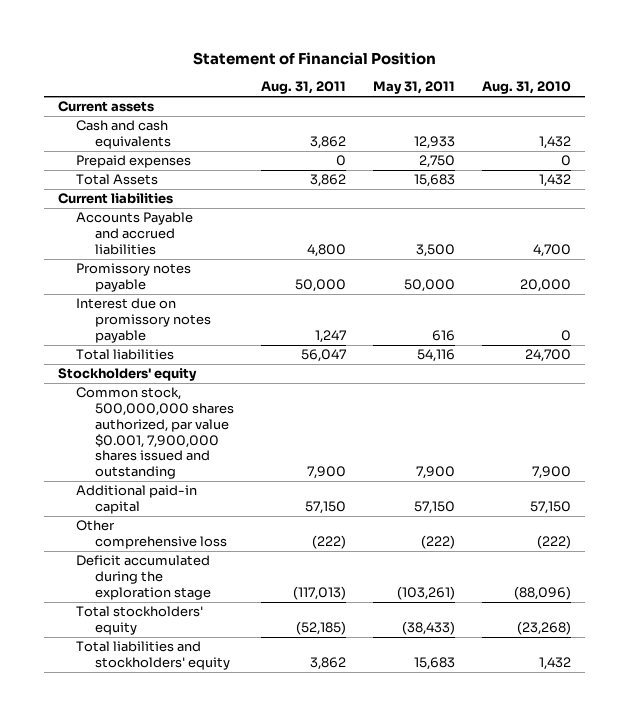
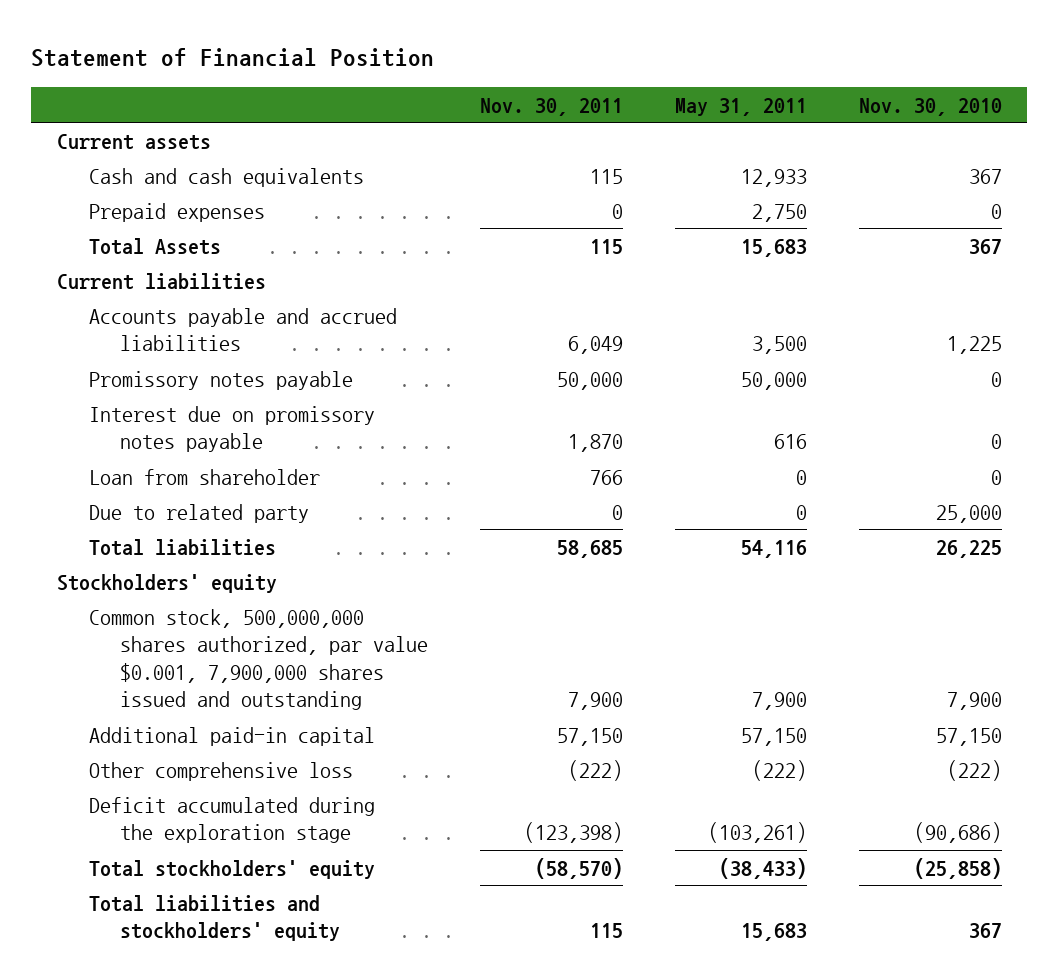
- | Aug. 31, 2011 | May 31, 2011 | Aug. 31, 2010
+ | Nov. 30, 2011 | May 31, 2011 | Nov. 30, 2010
- Accounts Payable and accrued liabilities | 4,800 | 3,500 | 4,700
+ Accounts payable and accrued liabilities | 6,049 | 3,500 | 1,225
+ Loan from shareholder | 766 | 0 | 0
+ Due to related party | 0 | 0 | 25,000

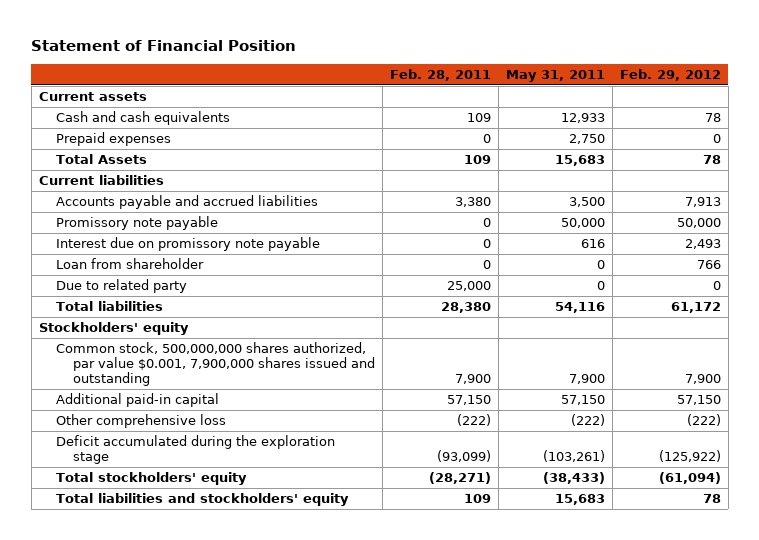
- | Nov. 30, 2011 | May 31, 2011 | Nov. 30, 2010
+ | Feb. 28, 2011 | May 31, 2011 | Feb. 29, 2012
- Promissory notes payable | 50,000 | 50,000 | 0
- Interest due on promissory notes payable | 1,870 | 616 | 0
+ Promissory note payable | 0 | 50,000 | 50,000
+ Interest due on promissory note payable | 0 | 616 | 2,493

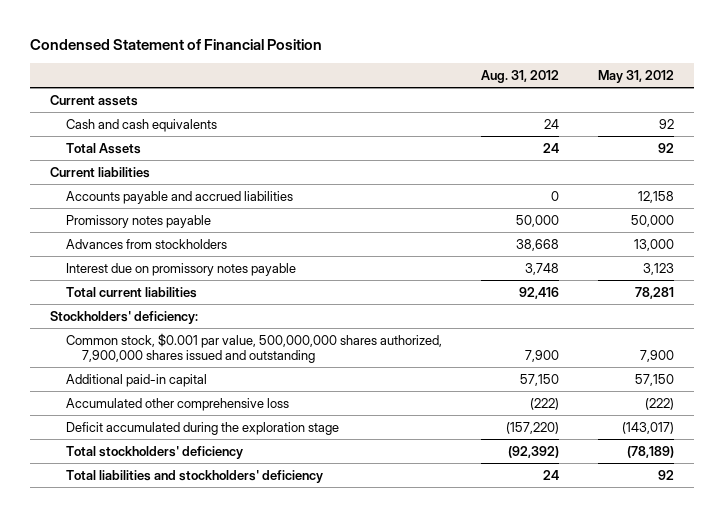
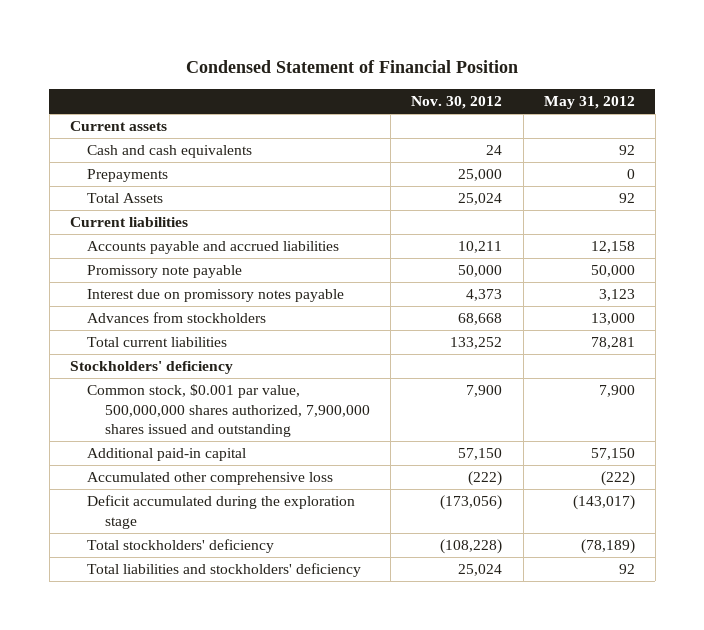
- | Aug. 31, 2012 | May 31, 2012
+ | Nov. 30, 2012 | May 31, 2012
+ Prepayments | 25,000 | 0
- Promissory notes payable | 50,000 | 50,000
+ Promissory note payable | 50,000 | 50,000
moved down: Advances from stockholders | 68,668 | 13,000
- Stockholders' deficiency:
+ Stockholders' deficiency

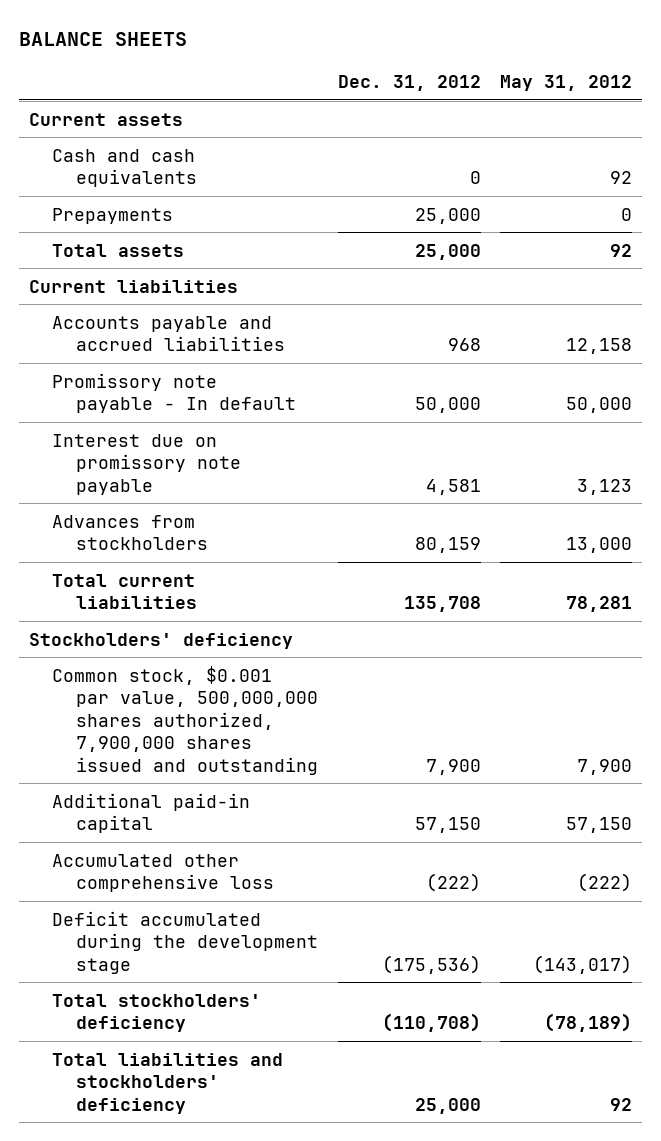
- Condensed Statement of Financial Position
+ BALANCE SHEETS
- | Nov. 30, 2012 | May 31, 2012
+ | Dec. 31, 2012 | May 31, 2012
- Total Assets | 25,024 | 92
+ Total assets | 25,000 | 92
- Promissory note payable | 50,000 | 50,000
- Interest due on promissory notes payable | 4,373 | 3,123
+ Promissory note payable - In default | 50,000 | 50,000
+ Interest due on promissory note payable | 4,581 | 3,123
- Deficit accumulated during the exploration stage | (173,056) | (143,017)
+ Deficit accumulated during the development stage | (175,536) | (143,017)

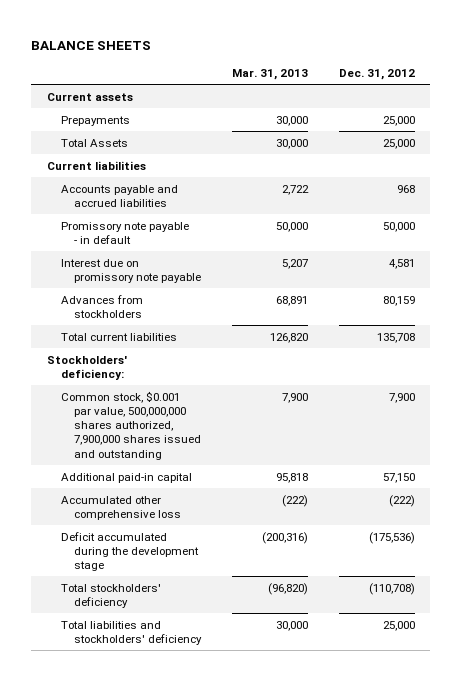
- | Dec. 31, 2012 | May 31, 2012
+ | Mar. 31, 2013 | Dec. 31, 2012
- Cash and cash equivalents | 0 | 92
- Total assets | 25,000 | 92
+ Total Assets | 30,000 | 25,000
- Promissory note payable - In default | 50,000 | 50,000
+ Promissory note payable - in default | 50,000 | 50,000
- Stockholders' deficiency
+ Stockholders' deficiency:

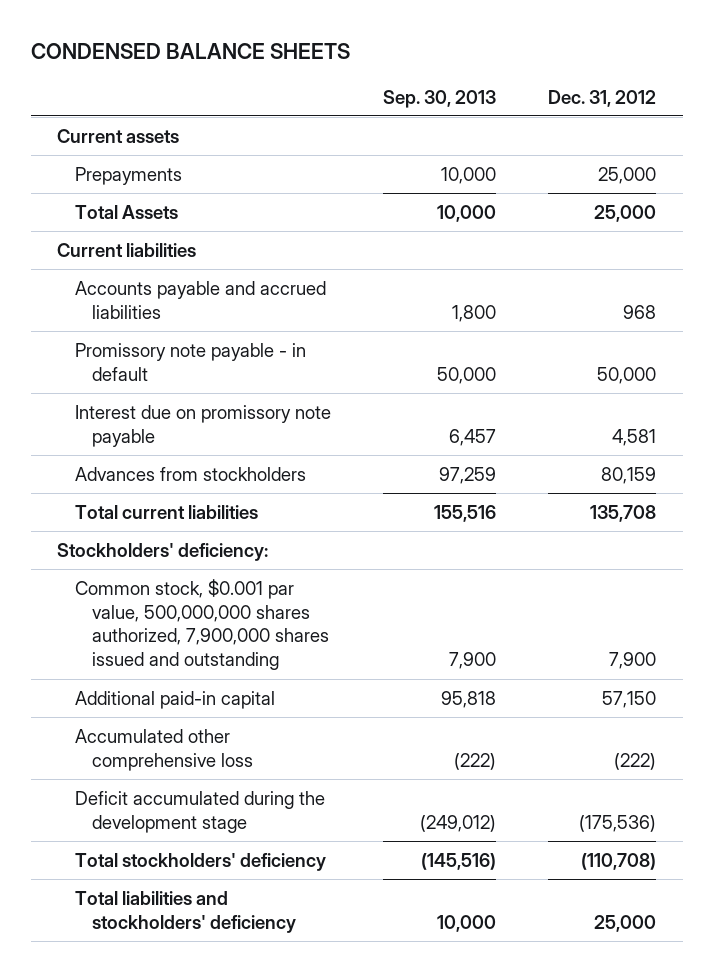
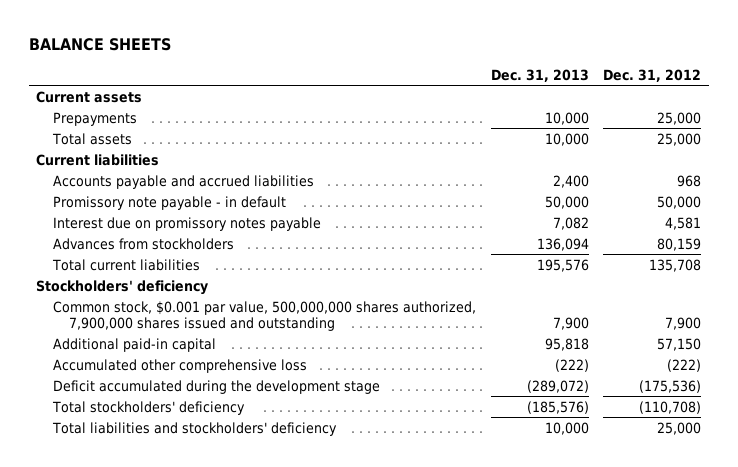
- CONDENSED BALANCE SHEETS
+ BALANCE SHEETS
- | Sep. 30, 2013 | Dec. 31, 2012
+ | Dec. 31, 2013 | Dec. 31, 2012
- Total Assets | 10,000 | 25,000
+ Total assets | 10,000 | 25,000
- Interest due on promissory note payable | 6,457 | 4,581
+ Interest due on promissory notes payable | 7,082 | 4,581
- Stockholders' deficiency:
+ Stockholders' deficiency

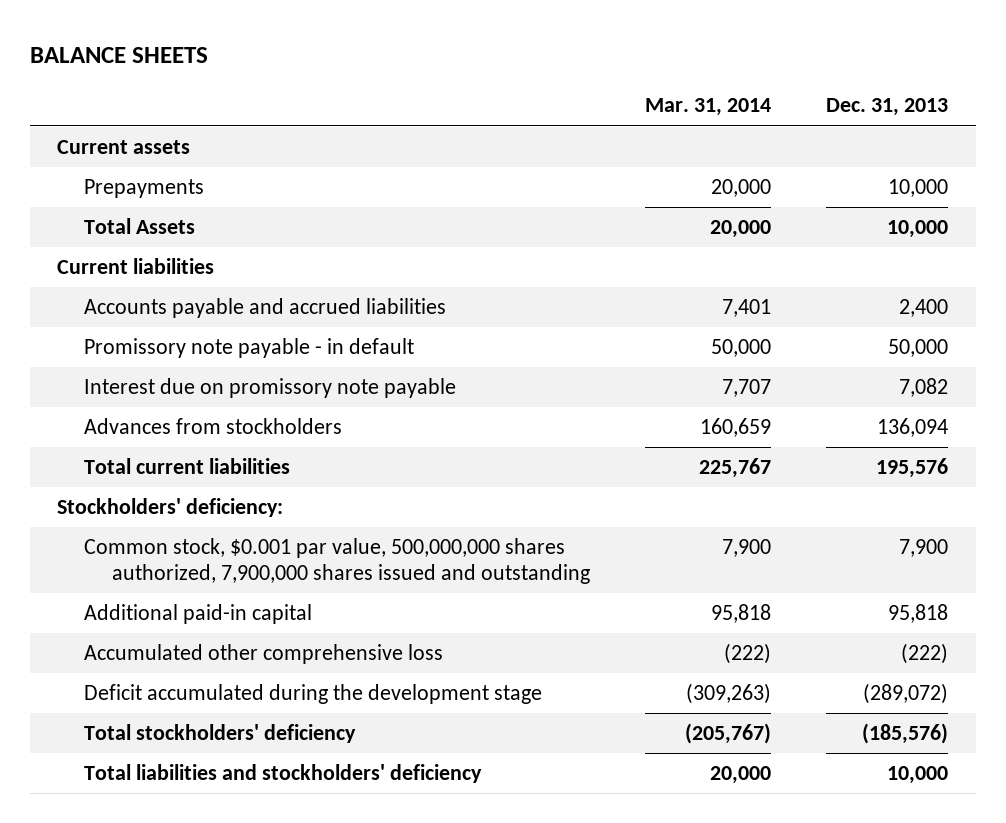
- | Dec. 31, 2013 | Dec. 31, 2012
+ | Mar. 31, 2014 | Dec. 31, 2013
- Total assets | 10,000 | 25,000
+ Total Assets | 20,000 | 10,000
- Interest due on promissory notes payable | 7,082 | 4,581
+ Interest due on promissory note payable | 7,707 | 7,082
- Stockholders' deficiency
+ Stockholders' deficiency:

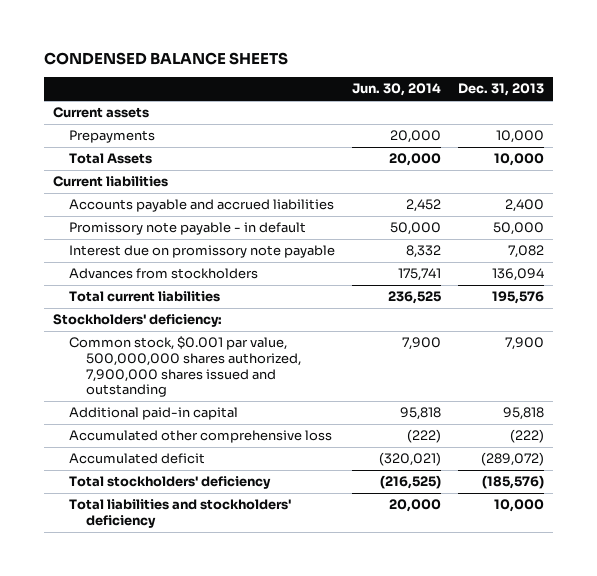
- BALANCE SHEETS
+ CONDENSED BALANCE SHEETS
- | Mar. 31, 2014 | Dec. 31, 2013
+ | Jun. 30, 2014 | Dec. 31, 2013
- Deficit accumulated during the development stage | (309,263) | (289,072)
+ Accumulated deficit | (320,021) | (289,072)

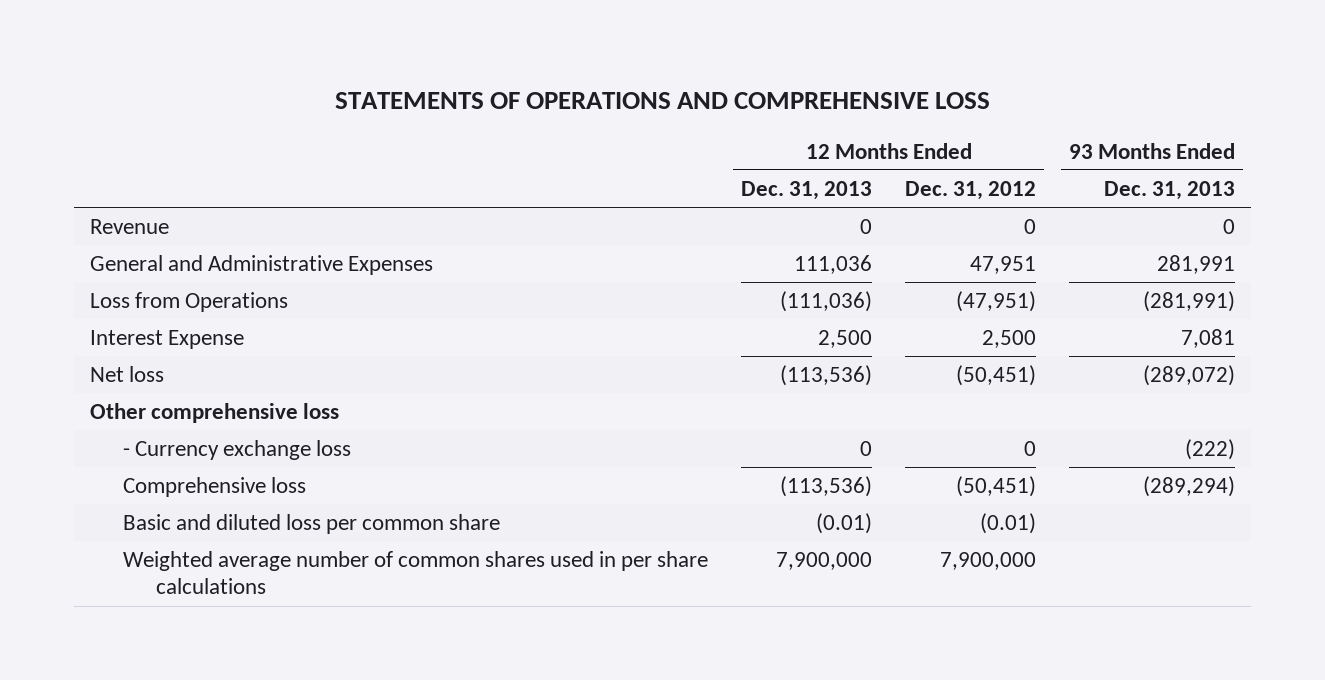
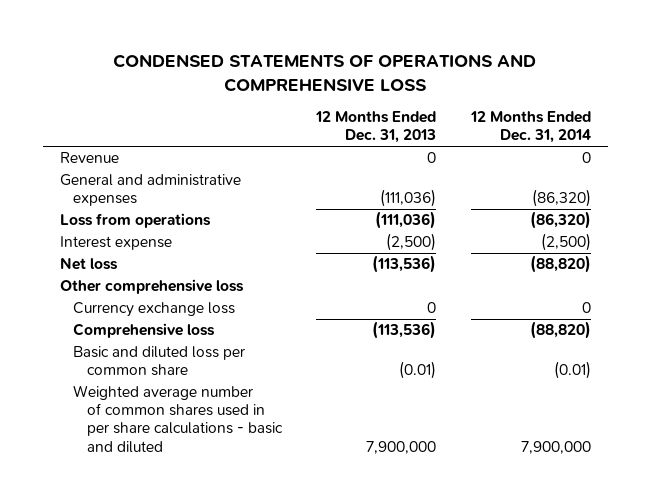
- STATEMENTS OF OPERATIONS AND COMPREHENSIVE LOSS
+ CONDENSED STATEMENTS OF OPERATIONS AND COMPREHENSIVE LOSS
- | 12 Months Ended Dec. 31, 2013 | 12 Months Ended Dec. 31, 2012 | 93 Months Ended Dec. 31, 2013
+ | 12 Months Ended Dec. 31, 2013 | 12 Months Ended Dec. 31, 2014
- General and Administrative Expenses | 111,036 | 47,951 | 281,991
- Loss from Operations | (111,036) | (47,951) | (281,991)
- Interest Expense | 2,500 | 2,500 | 7,081
+ General and administrative expenses | (111,036) | (86,320)
+ Loss from operations | (111,036) | (86,320)
+ Interest expense | (2,500) | (2,500)
- - Currency exchange loss | 0 | 0 | (222)
+ Currency exchange loss | 0 | 0
- Weighted average number of common shares used in per share calculations | 7,900,000 | 7,900,000 |
+ Weighted average number of common shares used in per share calculations - basic and diluted | 7,900,000 | 7,900,000

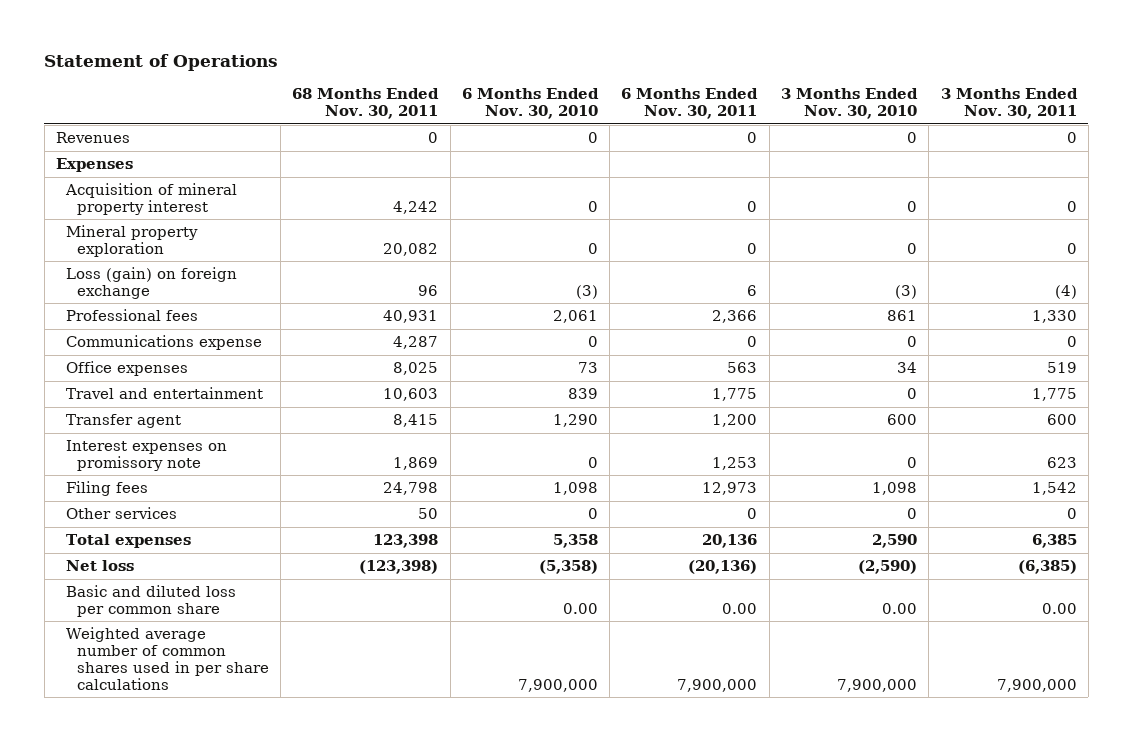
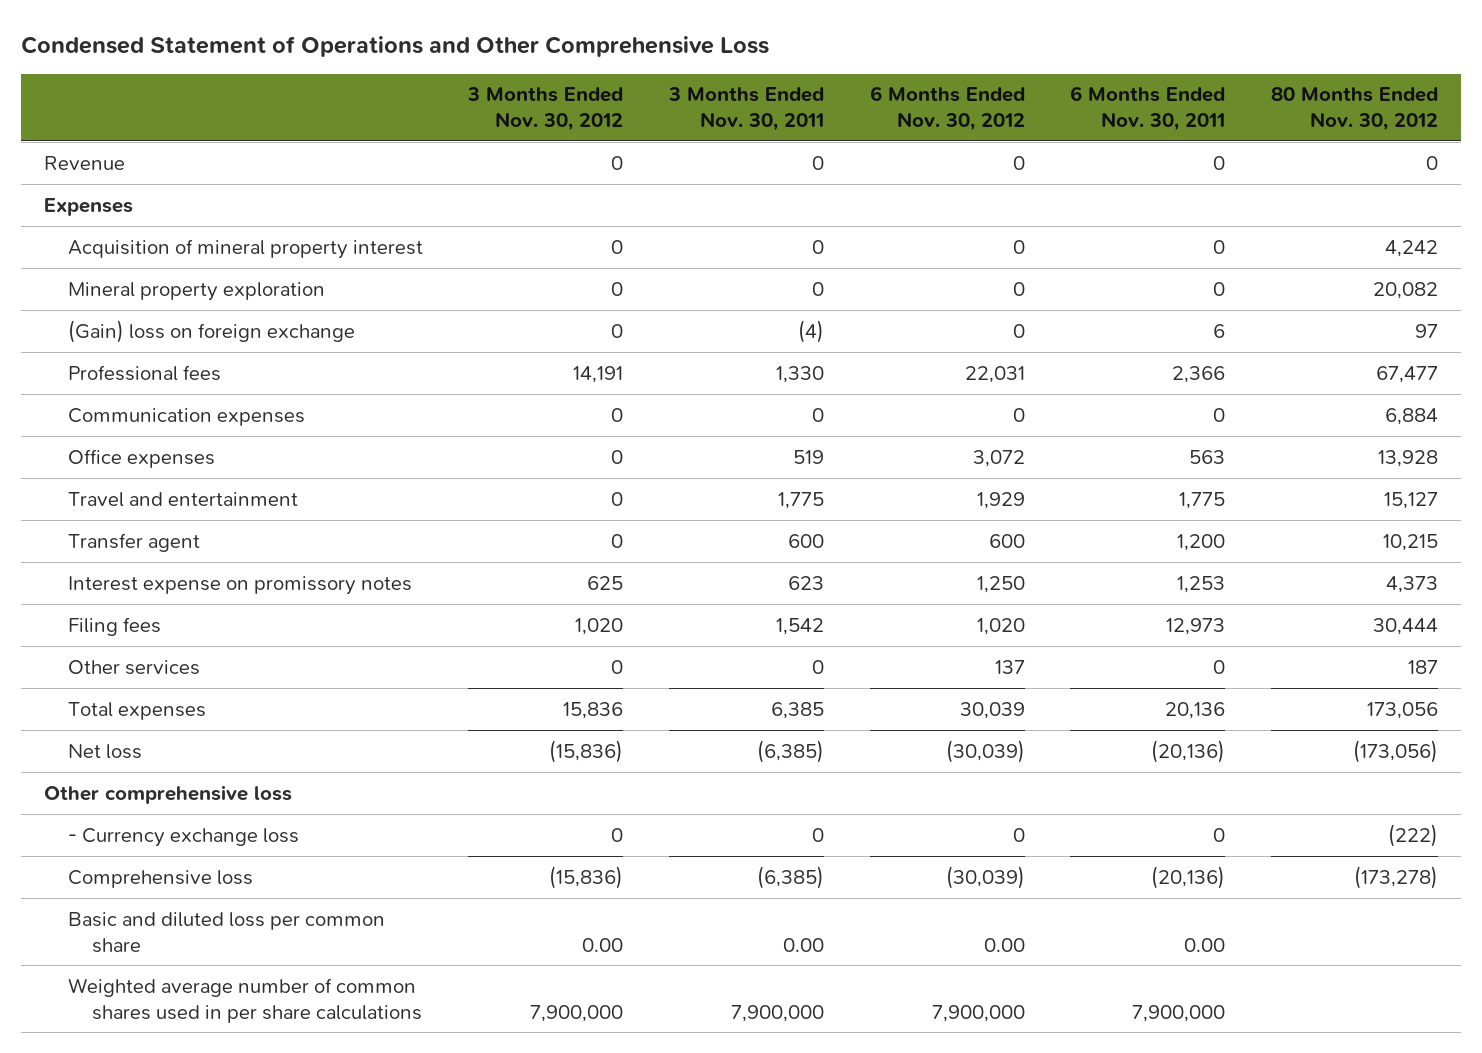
- Statement of Operations
+ Condensed Statement of Operations and Other Comprehensive Loss
- | 68 Months Ended Nov. 30, 2011 | 6 Months Ended Nov. 30, 2010 | 6 Months Ended Nov. 30, 2011 | 3 Months Ended Nov. 30, 2010 | 3 Months Ended Nov. 30, 2011
+ | 3 Months Ended Nov. 30, 2012 | 3 Months Ended Nov. 30, 2011 | 6 Months Ended Nov. 30, 2012 | 6 Months Ended Nov. 30, 2011 | 80 Months Ended Nov. 30, 2012
- Revenues | 0 | 0 | 0 | 0 | 0
+ Revenue | 0 | 0 | 0 | 0 | 0
- Loss (gain) on foreign exchange | 96 | (3) | 6 | (3) | (4)
+ (Gain) loss on foreign exchange | 0 | (4) | 0 | 6 | 97
- Communications expense | 4,287 | 0 | 0 | 0 | 0
+ Communication expenses | 0 | 0 | 0 | 0 | 6,884
- Interest expenses on promissory note | 1,869 | 0 | 1,253 | 0 | 623
+ Interest expense on promissory notes | 625 | 623 | 1,250 | 1,253 | 4,373
+ Other comprehensive loss
+ - Currency exchange loss | 0 | 0 | 0 | 0 | (222)
+ Comprehensive loss | (15,836) | (6,385) | (30,039) | (20,136) | (173,278)

